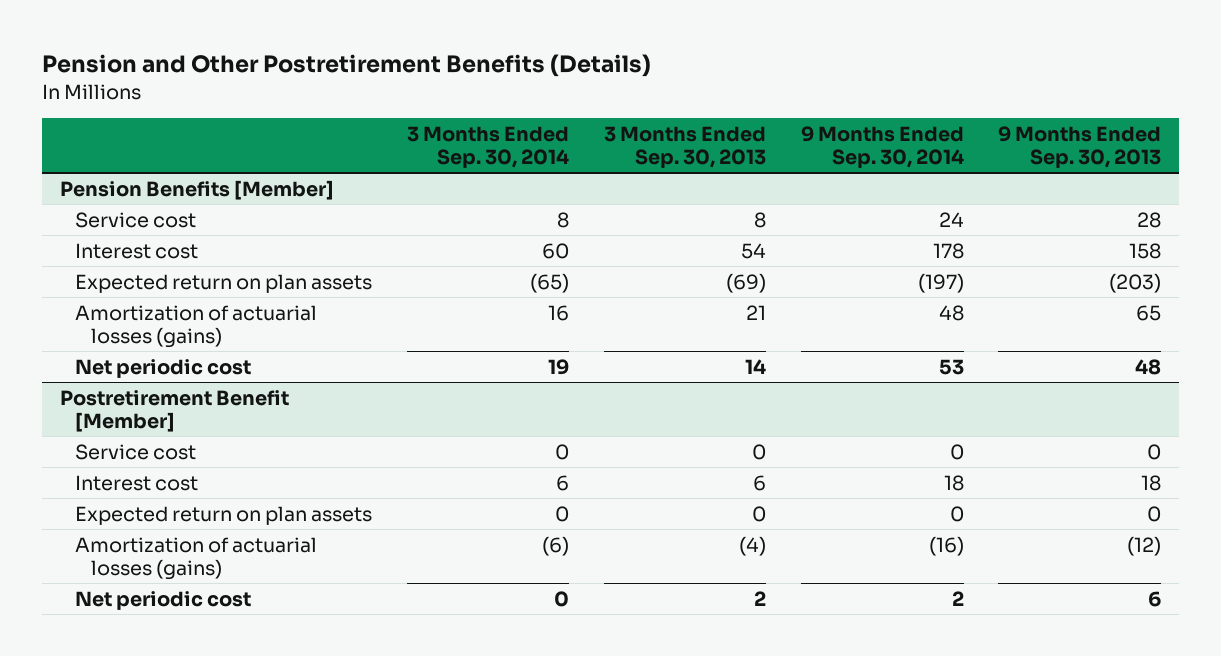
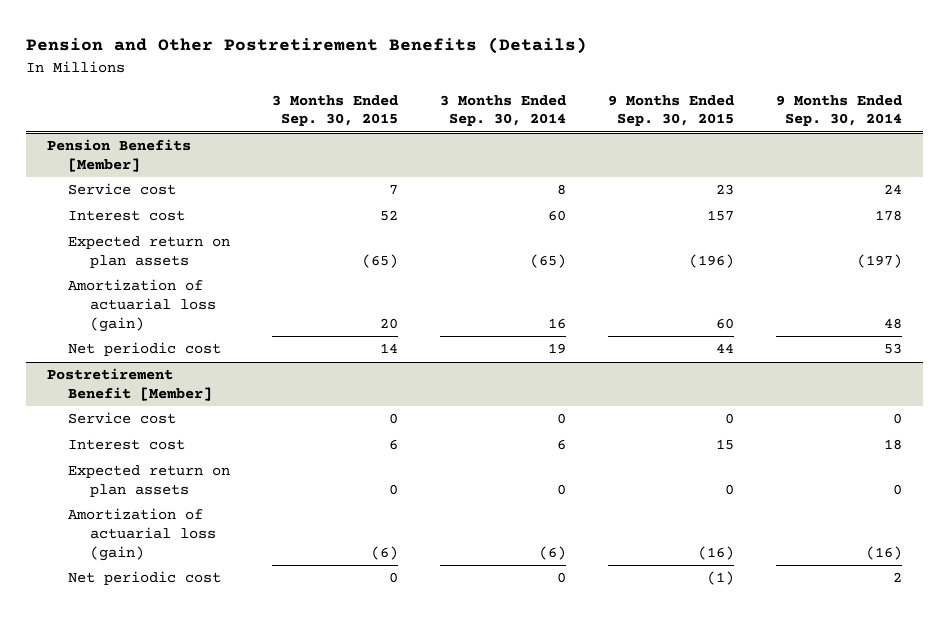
- | 3 Months Ended Sep. 30, 2014 | 3 Months Ended Sep. 30, 2013 | 9 Months Ended Sep. 30, 2014 | 9 Months Ended Sep. 30, 2013
+ | 3 Months Ended Sep. 30, 2015 | 3 Months Ended Sep. 30, 2014 | 9 Months Ended Sep. 30, 2015 | 9 Months Ended Sep. 30, 2014
@ Pension Benefits [Member]
- Amortization of actuarial losses (gains) | 16 | 21 | 48 | 65
+ Amortization of actuarial loss (gain) | 20 | 16 | 60 | 48
@ Postretirement Benefit [Member]
- Amortization of actuarial losses (gains) | (6) | (4) | (16) | (12)
+ Amortization of actuarial loss (gain) | (6) | (6) | (16) | (16)

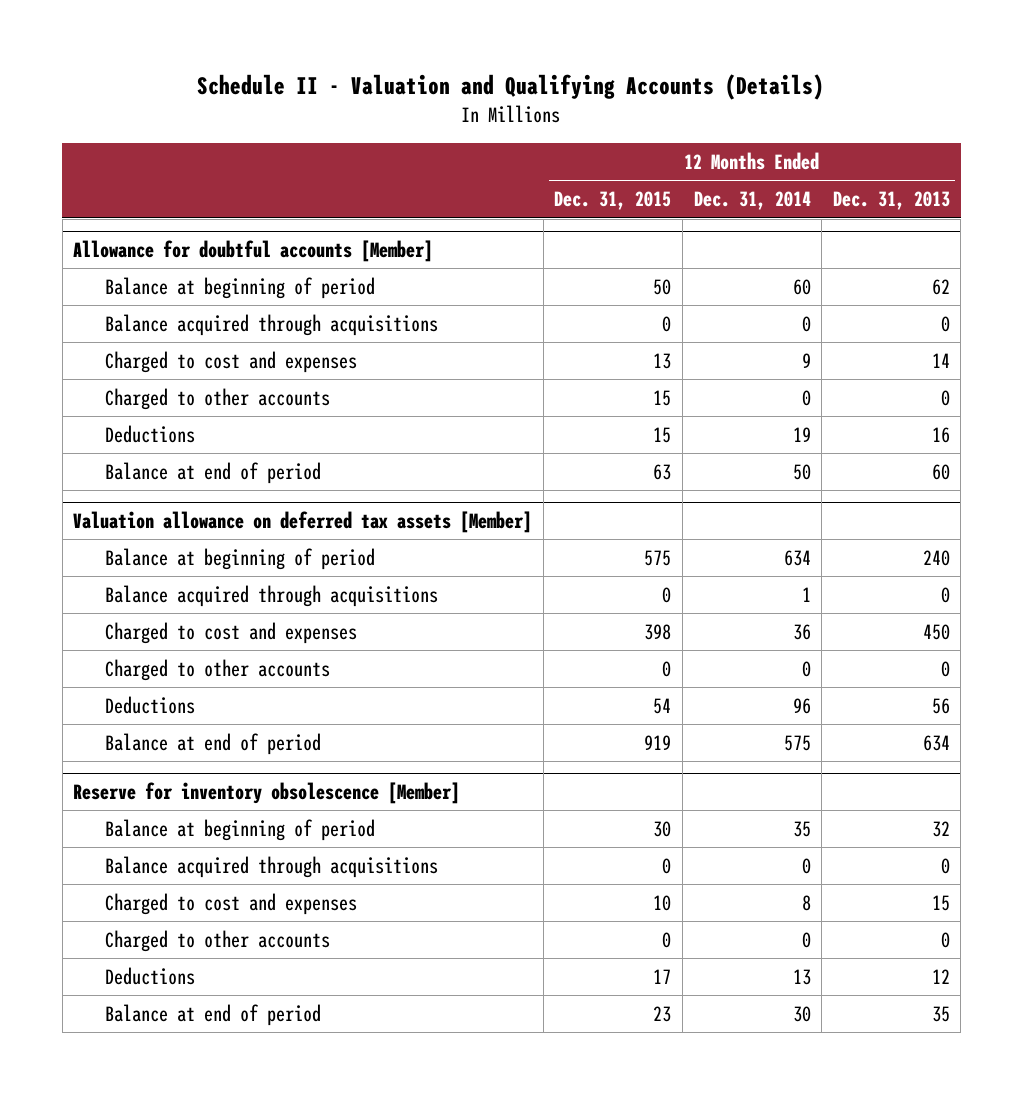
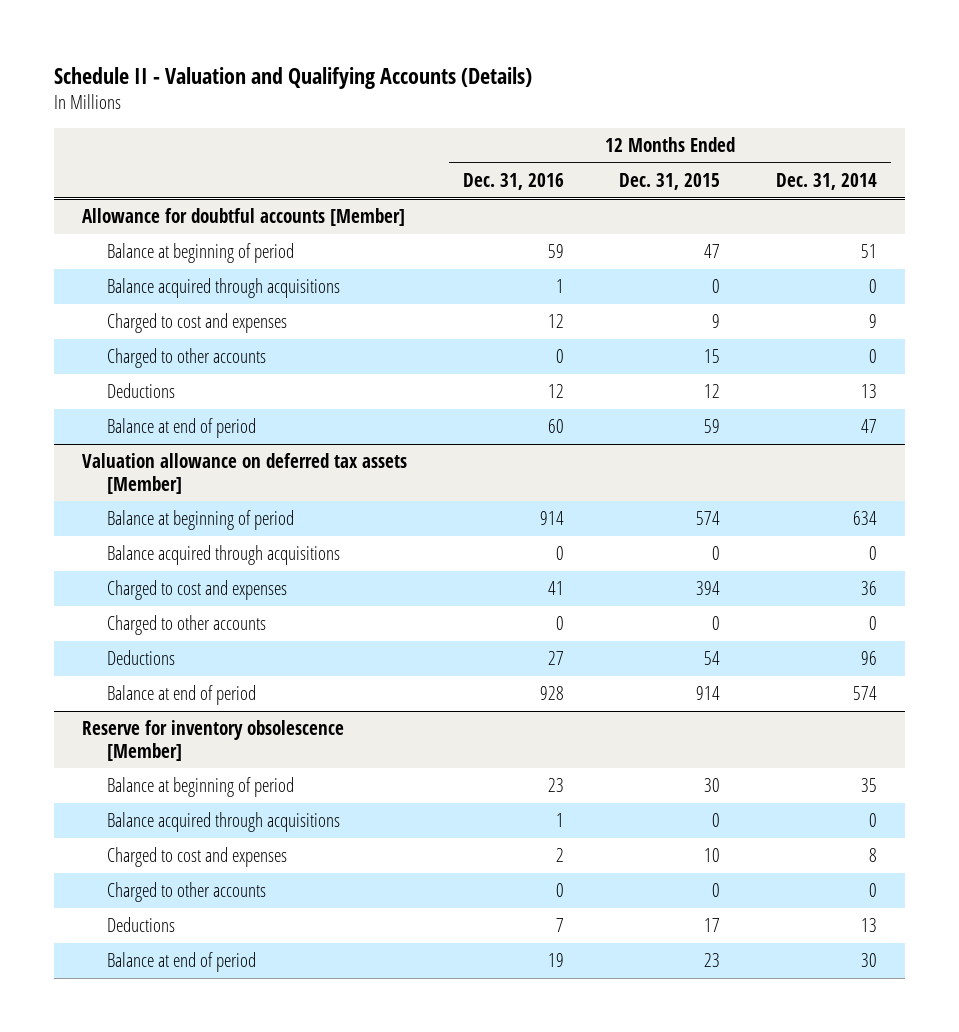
- | 12 Months Ended Dec. 31, 2015 | 12 Months Ended Dec. 31, 2014 | 12 Months Ended Dec. 31, 2013
+ | 12 Months Ended Dec. 31, 2016 | 12 Months Ended Dec. 31, 2015 | 12 Months Ended Dec. 31, 2014
@ Allowance for doubtful accounts [Member]
- Balance at beginning of period | 50 | 60 | 62
+ Balance at beginning of period | 59 | 47 | 51
- Charged to cost and expenses | 13 | 9 | 14
+ Charged to cost and expenses | 12 | 9 | 9
- Deductions | 15 | 19 | 16
- Balance at end of period | 63 | 50 | 60
+ Deductions | 12 | 12 | 13
+ Balance at end of period | 60 | 59 | 47
@ Valuation allowance on deferred tax assets [Member]
- Balance at beginning of period | 575 | 634 | 240
- Balance acquired through acquisitions | 0 | 1 | 0
- Charged to cost and expenses | 398 | 36 | 450
+ Balance at beginning of period | 914 | 574 | 634
+ Balance acquired through acquisitions | 0 | 0 | 0
+ Charged to cost and expenses | 41 | 394 | 36
- Balance at end of period | 919 | 575 | 634
+ Balance at end of period | 928 | 914 | 574

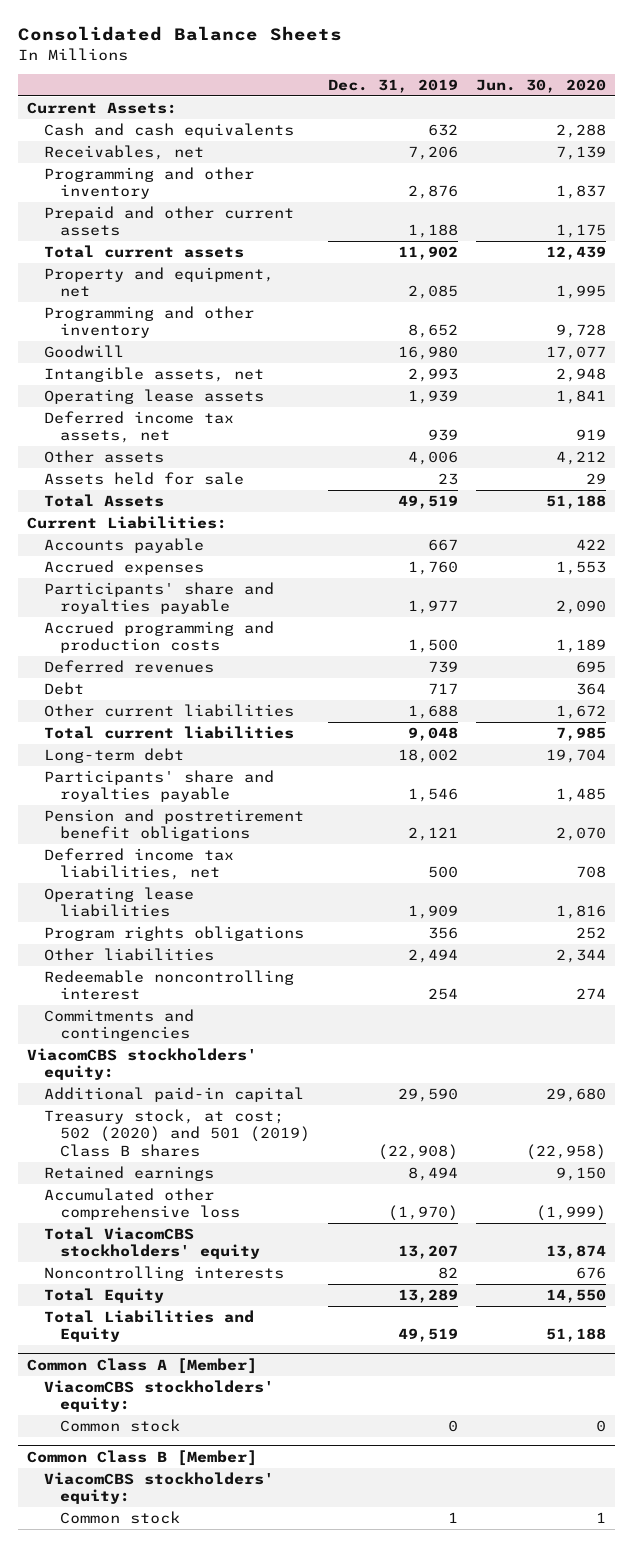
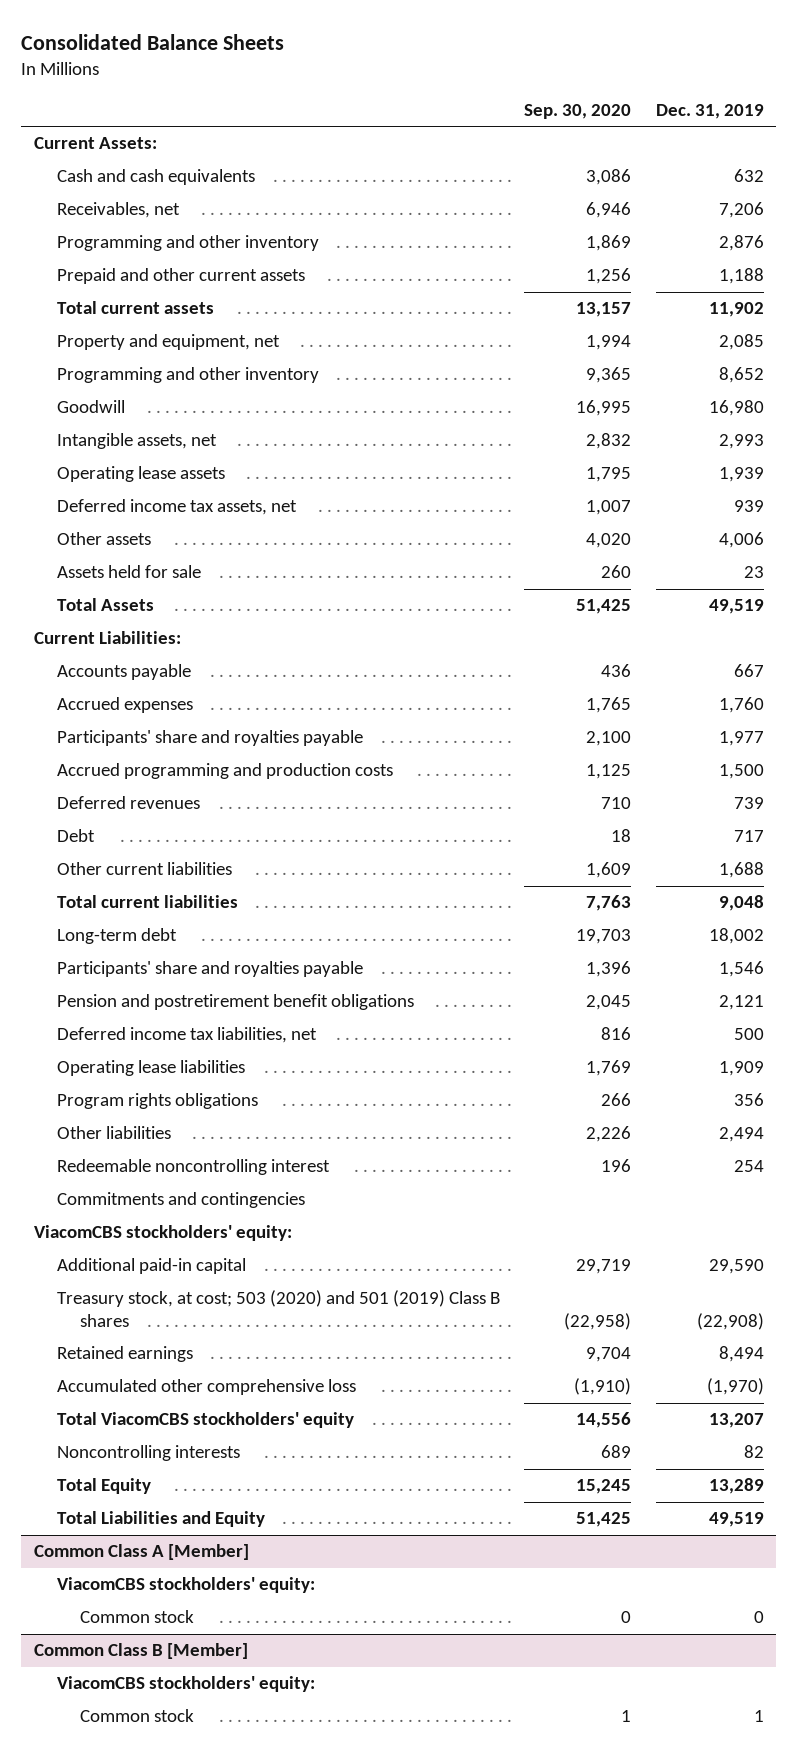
- | Dec. 31, 2019 | Jun. 30, 2020
+ | Sep. 30, 2020 | Dec. 31, 2019
- Treasury stock, at cost; 502 (2020) and 501 (2019) Class B shares | (22,908) | (22,958)
+ Treasury stock, at cost; 503 (2020) and 501 (2019) Class B shares | (22,958) | (22,908)

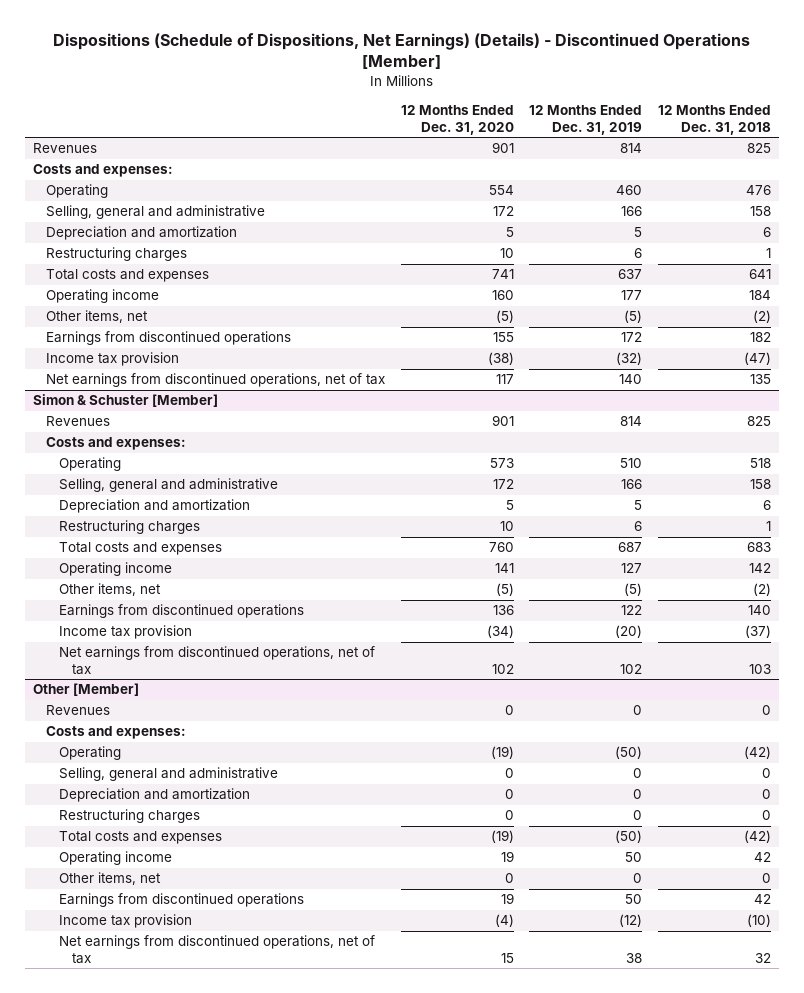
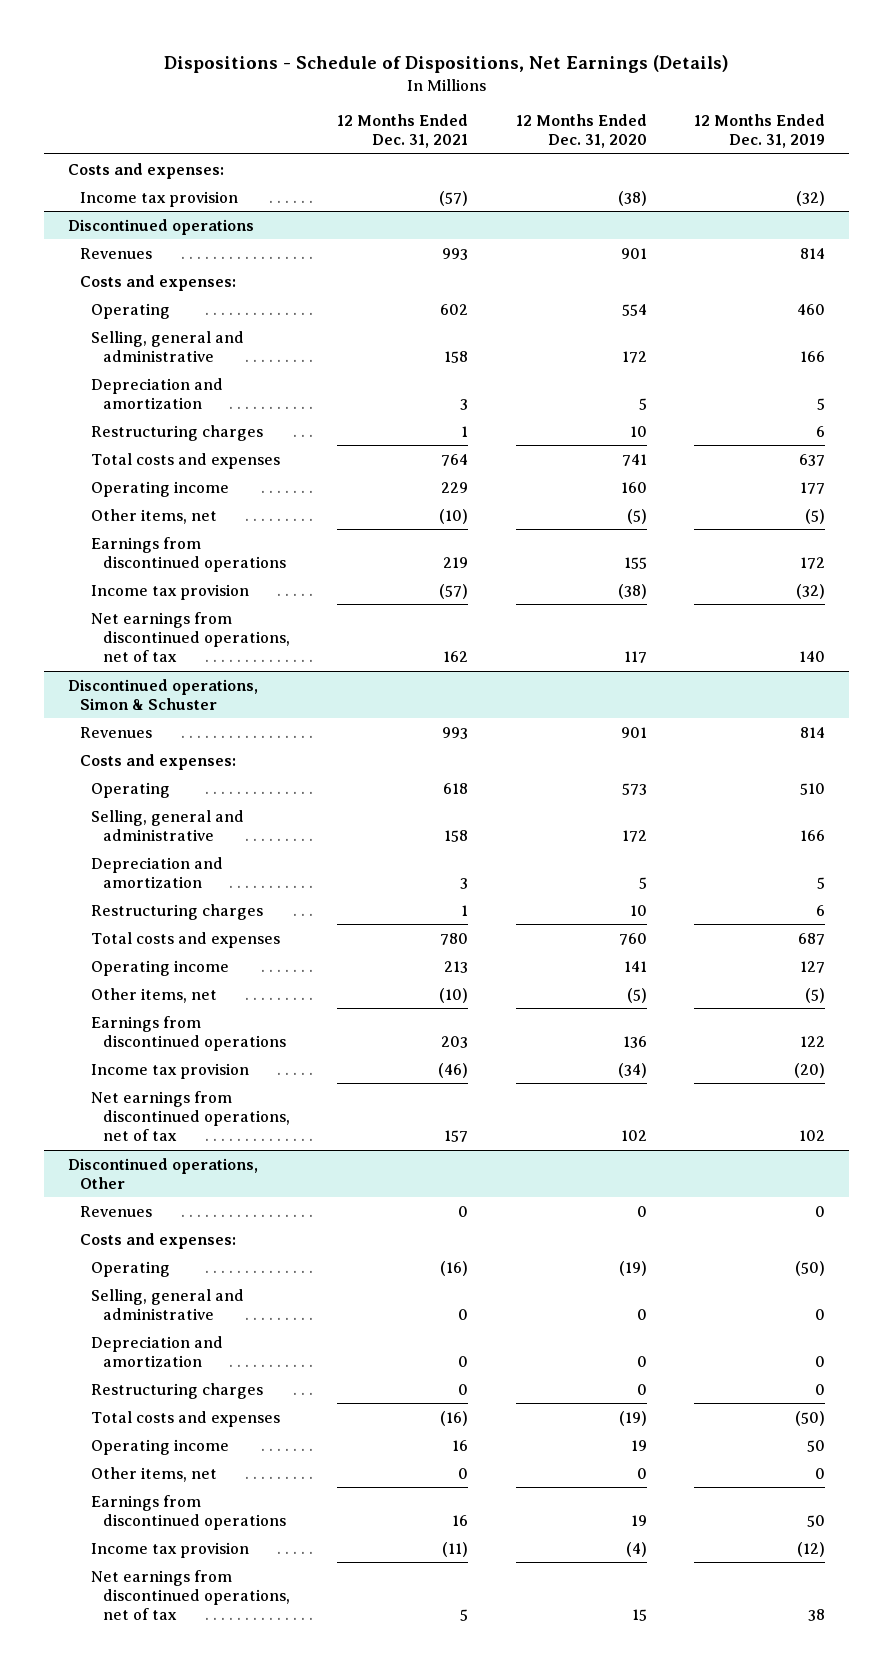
- Dispositions (Schedule of Dispositions, Net Earnings) (Details) - Discontinued Operations [Member]
+ Dispositions - Schedule of Dispositions, Net Earnings (Details)
- | 12 Months Ended Dec. 31, 2020 | 12 Months Ended Dec. 31, 2019 | 12 Months Ended Dec. 31, 2018
+ | 12 Months Ended Dec. 31, 2021 | 12 Months Ended Dec. 31, 2020 | 12 Months Ended Dec. 31, 2019
+ Costs and expenses:
+ Income tax provision | (57) | (38) | (32)
+ Discontinued operations
- Simon & Schuster [Member]
+ Discontinued operations, Simon & Schuster
- Other [Member]
+ Discontinued operations, Other

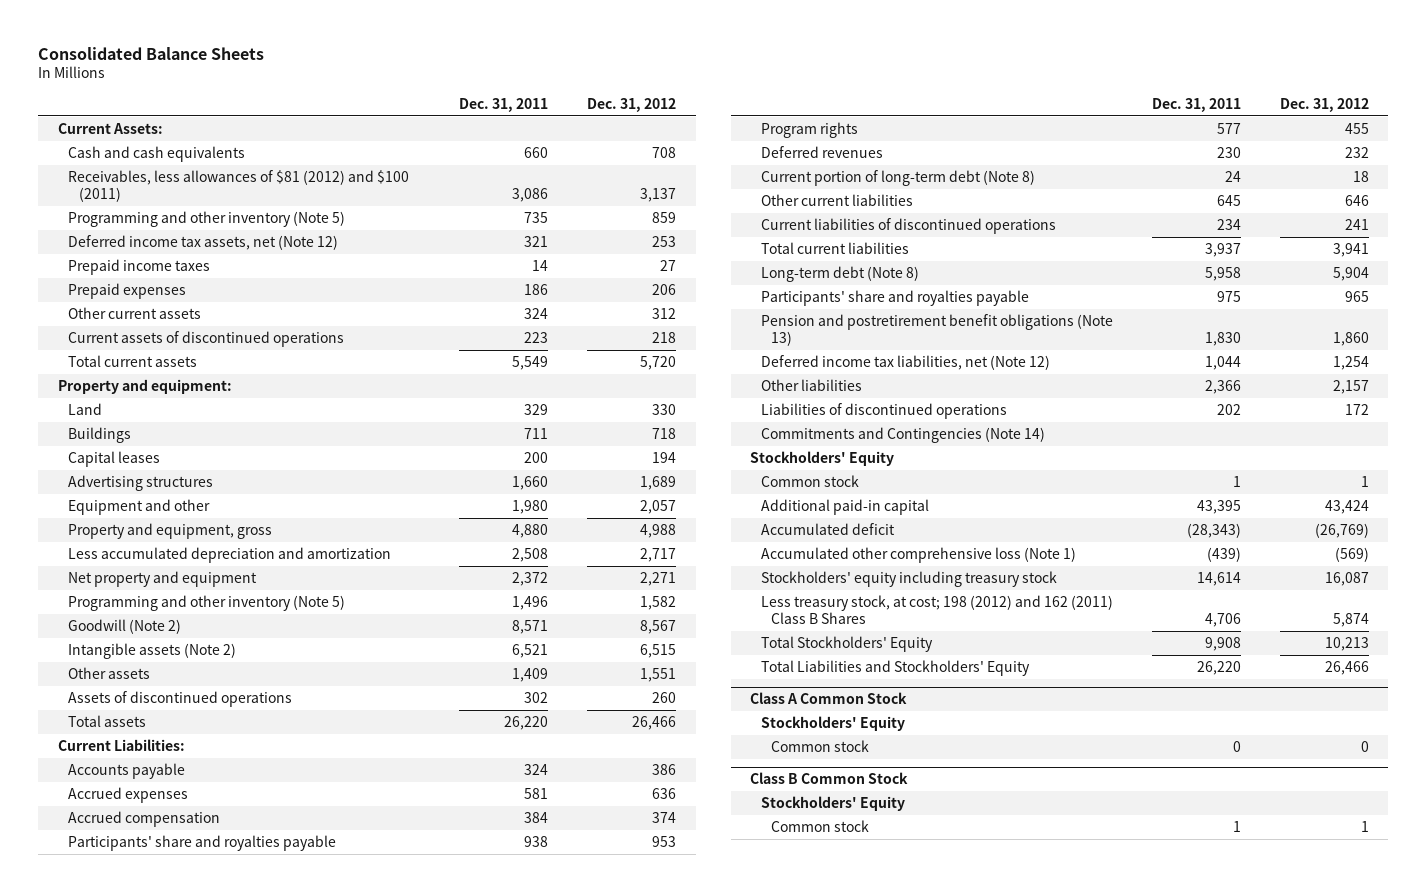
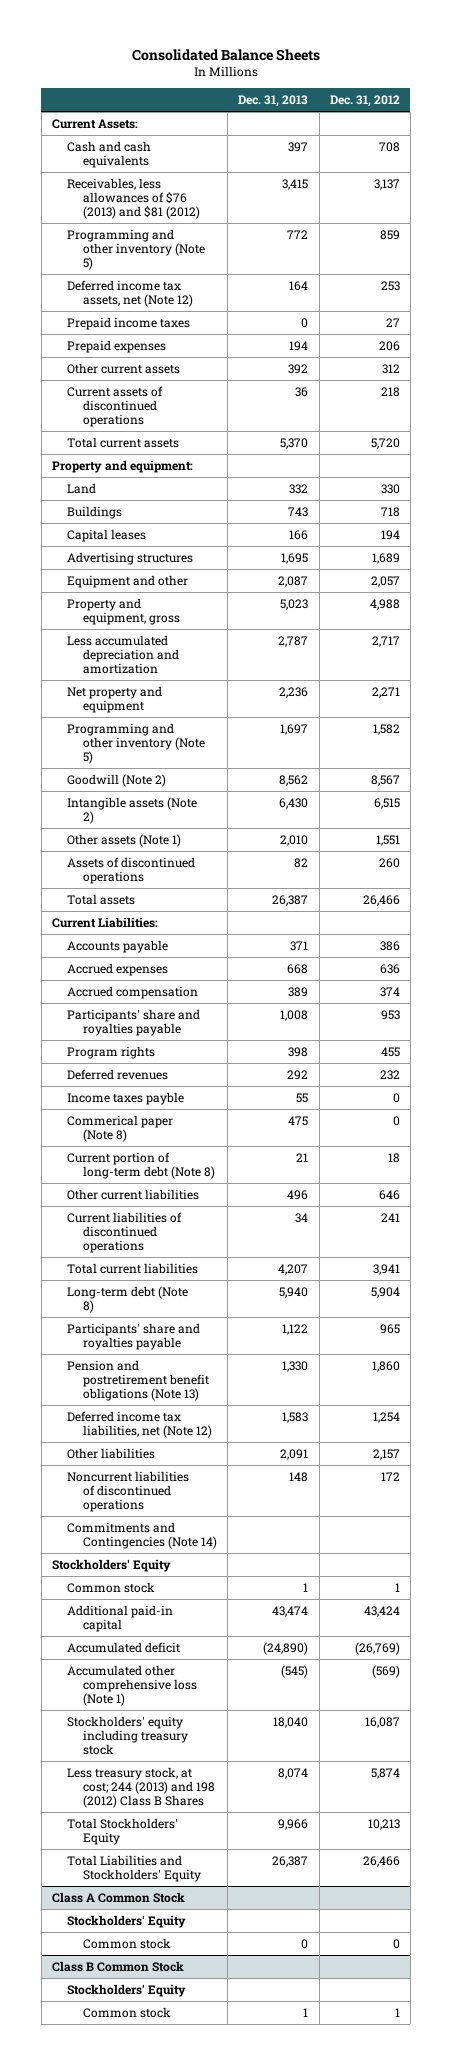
- | Dec. 31, 2011 | Dec. 31, 2012
+ | Dec. 31, 2013 | Dec. 31, 2012
- Receivables, less allowances of $81 (2012) and $100 (2011) | 3,086 | 3,137
+ Receivables, less allowances of $76 (2013) and $81 (2012) | 3,415 | 3,137
- Other assets | 1,409 | 1,551
+ Other assets (Note 1) | 2,010 | 1,551
+ Income taxes payble | 55 | 0
+ Commerical paper (Note 8) | 475 | 0
- Liabilities of discontinued operations | 202 | 172
+ Noncurrent liabilities of discontinued operations | 148 | 172
- Less treasury stock, at cost; 198 (2012) and 162 (2011) Class B Shares | 4,706 | 5,874
+ Less treasury stock, at cost; 244 (2013) and 198 (2012) Class B Shares | 8,074 | 5,874

